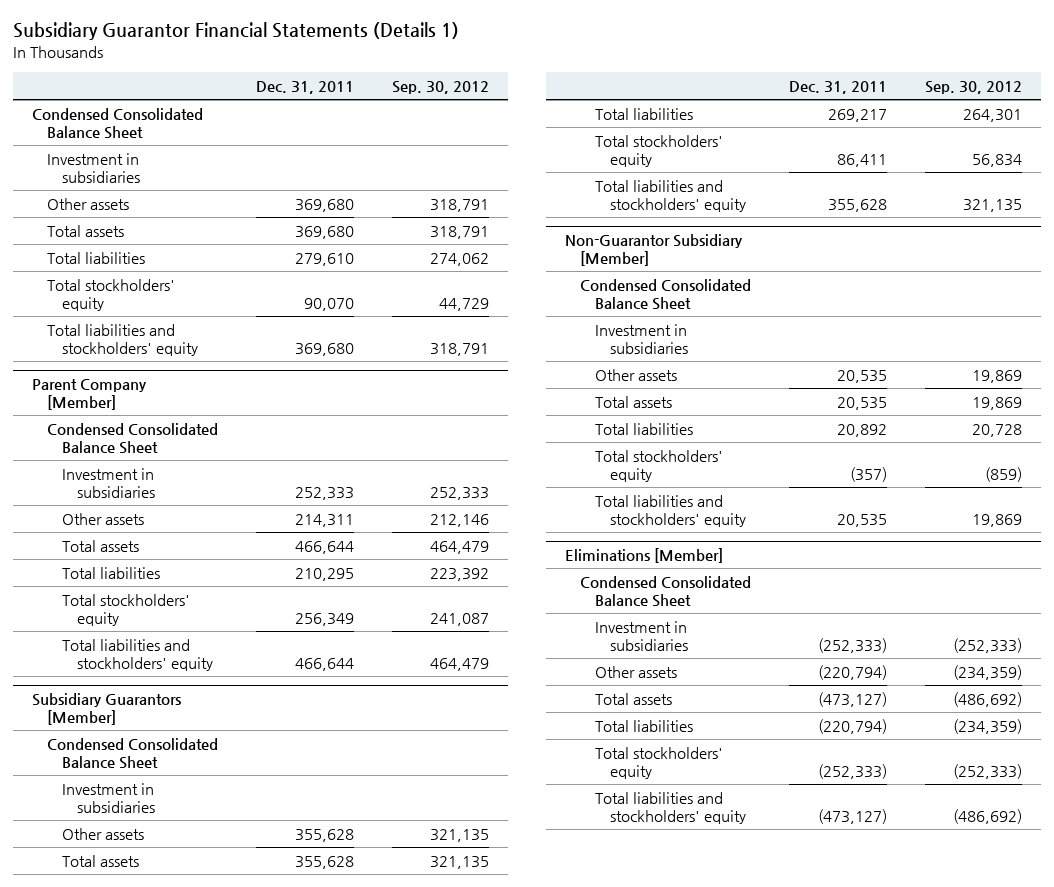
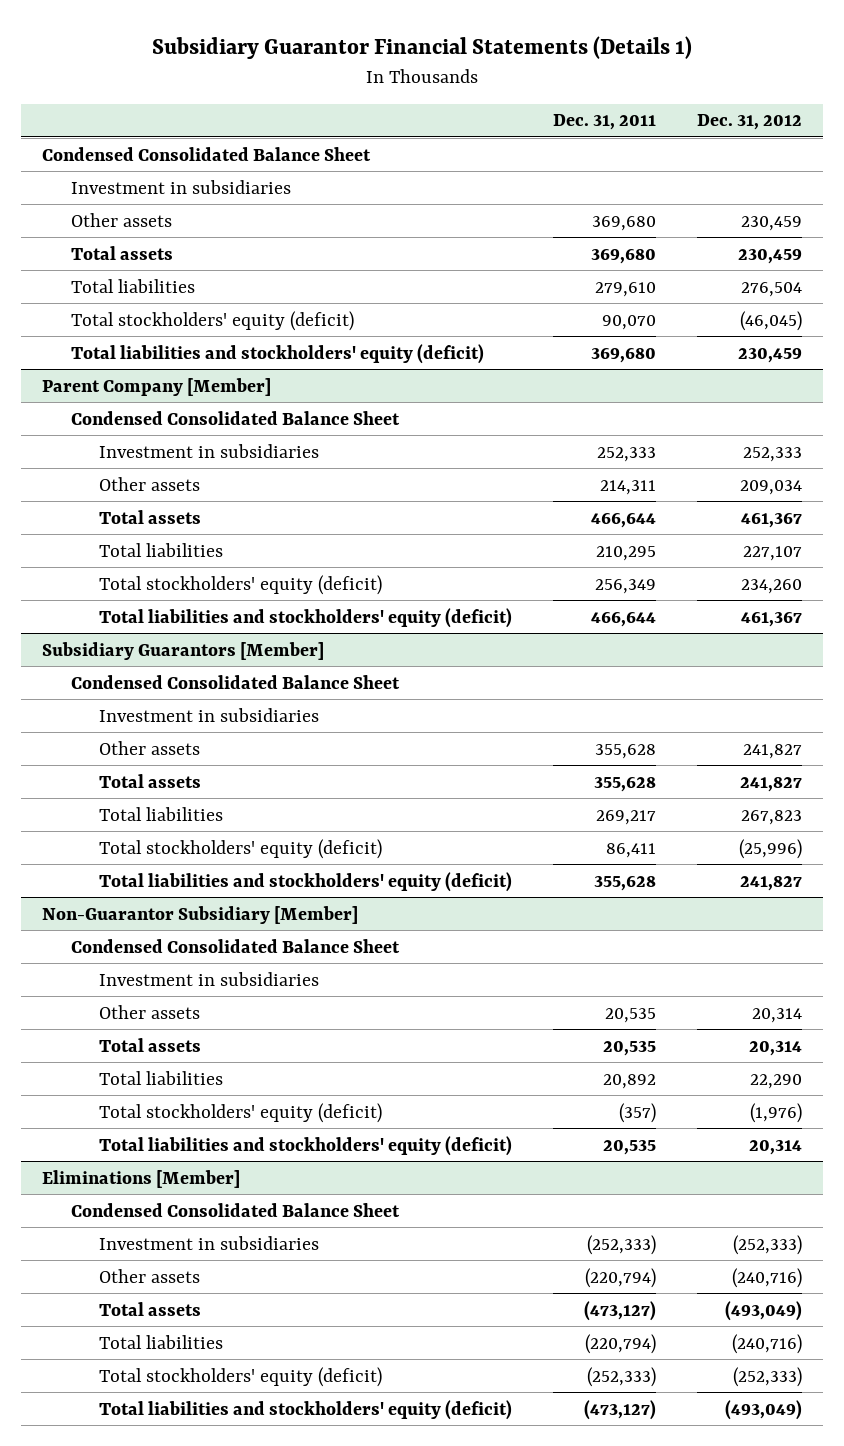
- | Dec. 31, 2011 | Sep. 30, 2012
+ | Dec. 31, 2011 | Dec. 31, 2012
- Total stockholders' equity | 90,070 | 44,729
- Total liabilities and stockholders' equity | 369,680 | 318,791
+ Total stockholders' equity (deficit) | 90,070 | (46,045)
+ Total liabilities and stockholders' equity (deficit) | 369,680 | 230,459
@ Parent Company [Member]
- Total stockholders' equity | 256,349 | 241,087
- Total liabilities and stockholders' equity | 466,644 | 464,479
+ Total stockholders' equity (deficit) | 256,349 | 234,260
+ Total liabilities and stockholders' equity (deficit) | 466,644 | 461,367
@ Subsidiary Guarantors [Member]
- Total stockholders' equity | 86,411 | 56,834
- Total liabilities and stockholders' equity | 355,628 | 321,135
+ Total stockholders' equity (deficit) | 86,411 | (25,996)
+ Total liabilities and stockholders' equity (deficit) | 355,628 | 241,827
@ Non-Guarantor Subsidiary [Member]
- Total stockholders' equity | (357) | (859)
- Total liabilities and stockholders' equity | 20,535 | 19,869
+ Total stockholders' equity (deficit) | (357) | (1,976)
+ Total liabilities and stockholders' equity (deficit) | 20,535 | 20,314
@ Eliminations [Member]
- Total stockholders' equity | (252,333) | (252,333)
- Total liabilities and stockholders' equity | (473,127) | (486,692)
+ Total stockholders' equity (deficit) | (252,333) | (252,333)
+ Total liabilities and stockholders' equity (deficit) | (473,127) | (493,049)

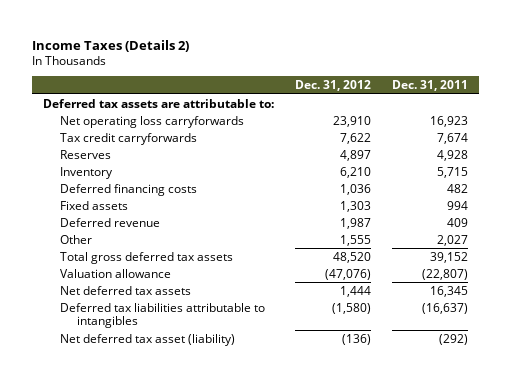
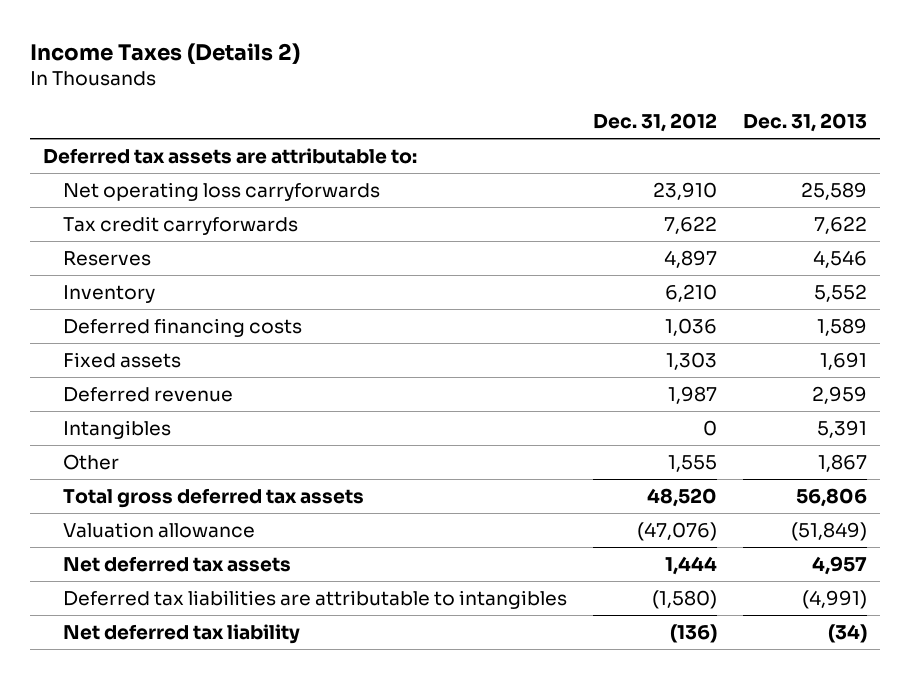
- | Dec. 31, 2012 | Dec. 31, 2011
+ | Dec. 31, 2012 | Dec. 31, 2013
+ Intangibles | 0 | 5,391
- Deferred tax liabilities attributable to intangibles | (1,580) | (16,637)
- Net deferred tax asset (liability) | (136) | (292)
+ Deferred tax liabilities are attributable to intangibles | (1,580) | (4,991)
+ Net deferred tax liability | (136) | (34)

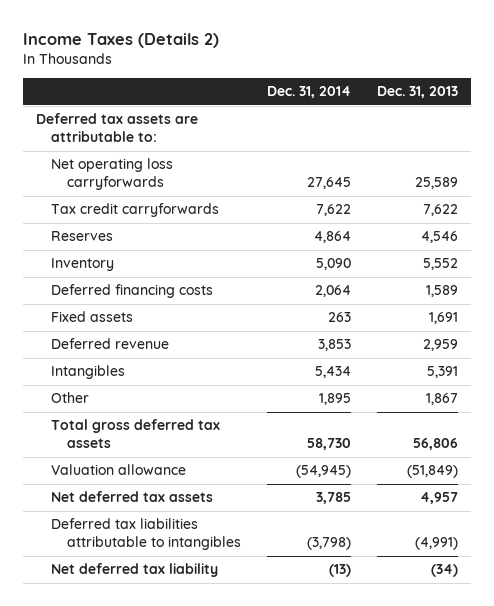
- | Dec. 31, 2012 | Dec. 31, 2013
+ | Dec. 31, 2014 | Dec. 31, 2013
- Deferred tax liabilities are attributable to intangibles | (1,580) | (4,991)
+ Deferred tax liabilities attributable to intangibles | (3,798) | (4,991)

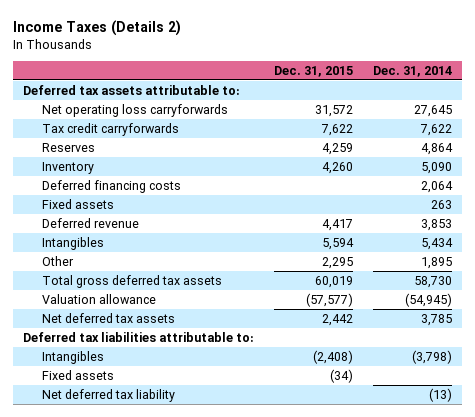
- | Dec. 31, 2014 | Dec. 31, 2013
+ | Dec. 31, 2015 | Dec. 31, 2014
- Deferred tax assets are attributable to:
+ Deferred tax assets attributable to:
- Deferred tax liabilities attributable to intangibles | (3,798) | (4,991)
+ Deferred tax liabilities attributable to:
+ Intangibles | (2,408) | (3,798)
+ Fixed assets | (34) |

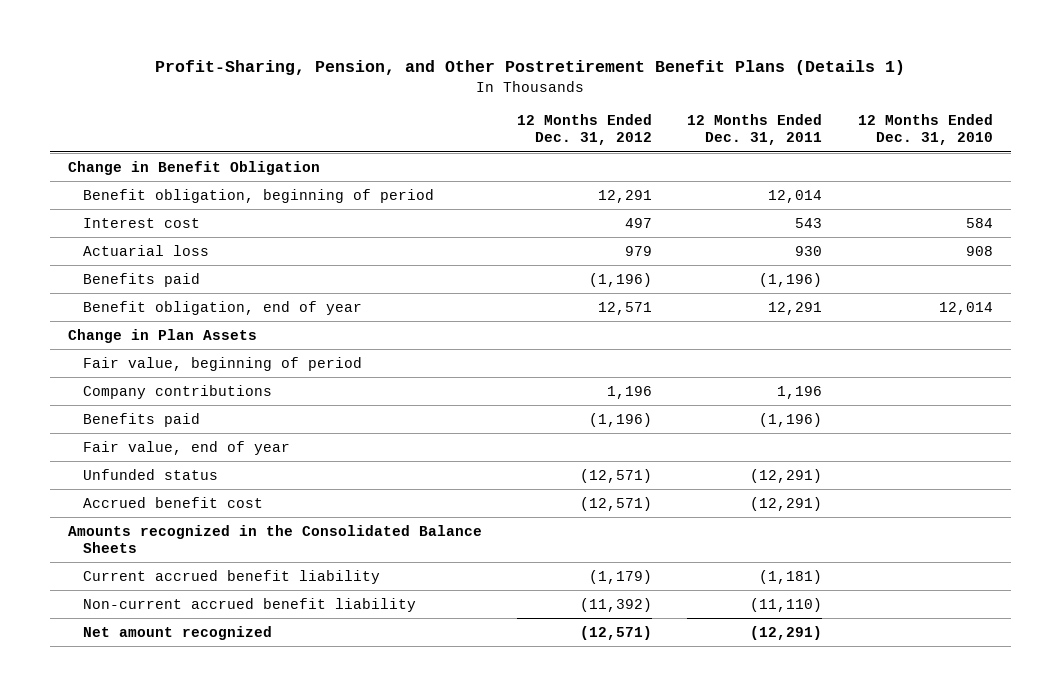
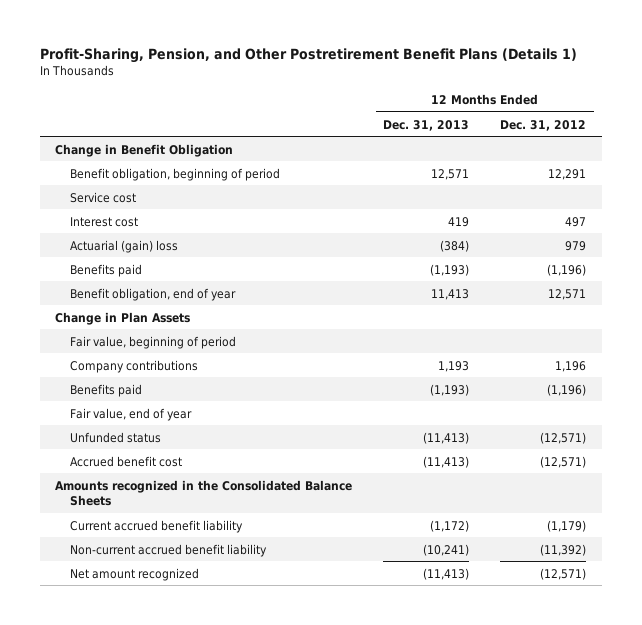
- | 12 Months Ended Dec. 31, 2012 | 12 Months Ended Dec. 31, 2011 | 12 Months Ended Dec. 31, 2010
+ | 12 Months Ended Dec. 31, 2013 | 12 Months Ended Dec. 31, 2012
+ Service cost
- Actuarial loss | 979 | 930 | 908
+ Actuarial (gain) loss | (384) | 979

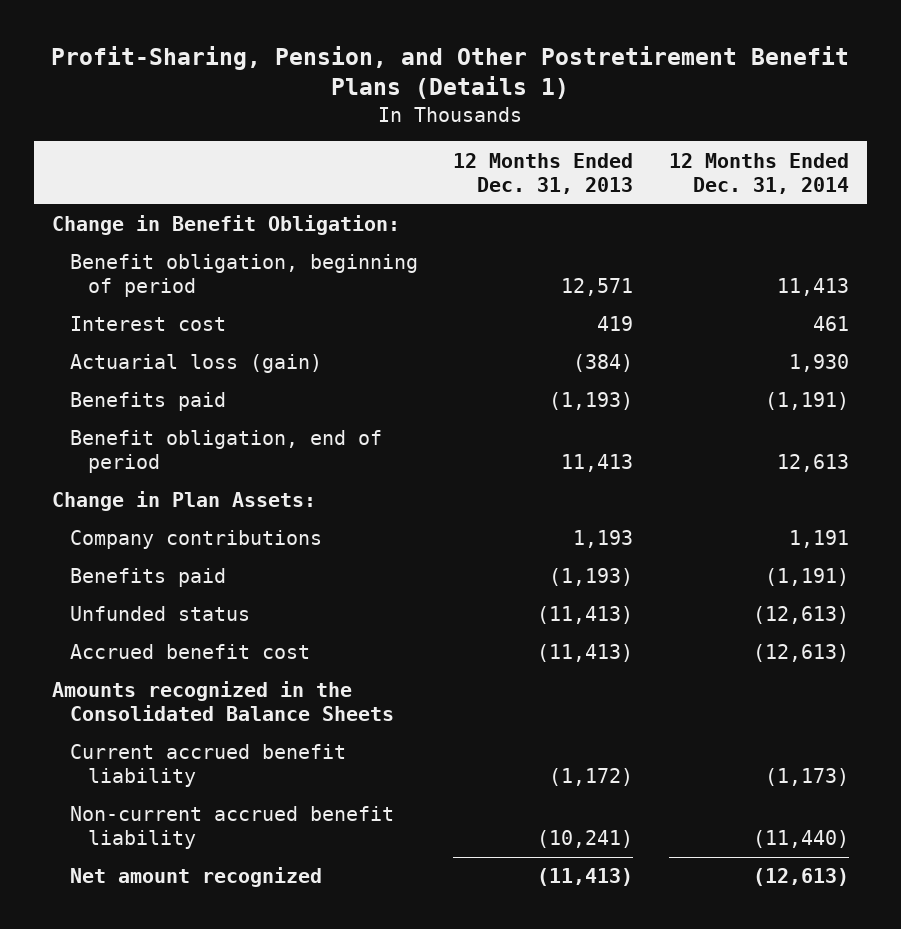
- | 12 Months Ended Dec. 31, 2013 | 12 Months Ended Dec. 31, 2012
+ | 12 Months Ended Dec. 31, 2013 | 12 Months Ended Dec. 31, 2014
- Change in Benefit Obligation
+ Change in Benefit Obligation:
- Service cost
- Actuarial (gain) loss | (384) | 979
+ Actuarial loss (gain) | (384) | 1,930
- Benefit obligation, end of year | 11,413 | 12,571
- Change in Plan Assets
- Fair value, beginning of period
+ Benefit obligation, end of period | 11,413 | 12,613
+ Change in Plan Assets:
- Fair value, end of year

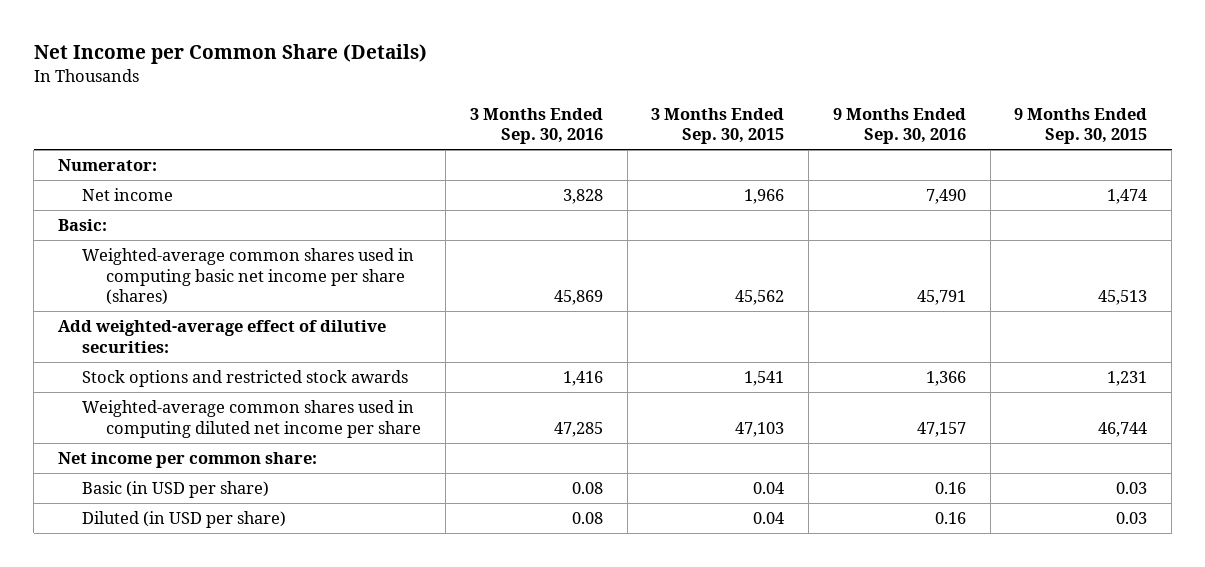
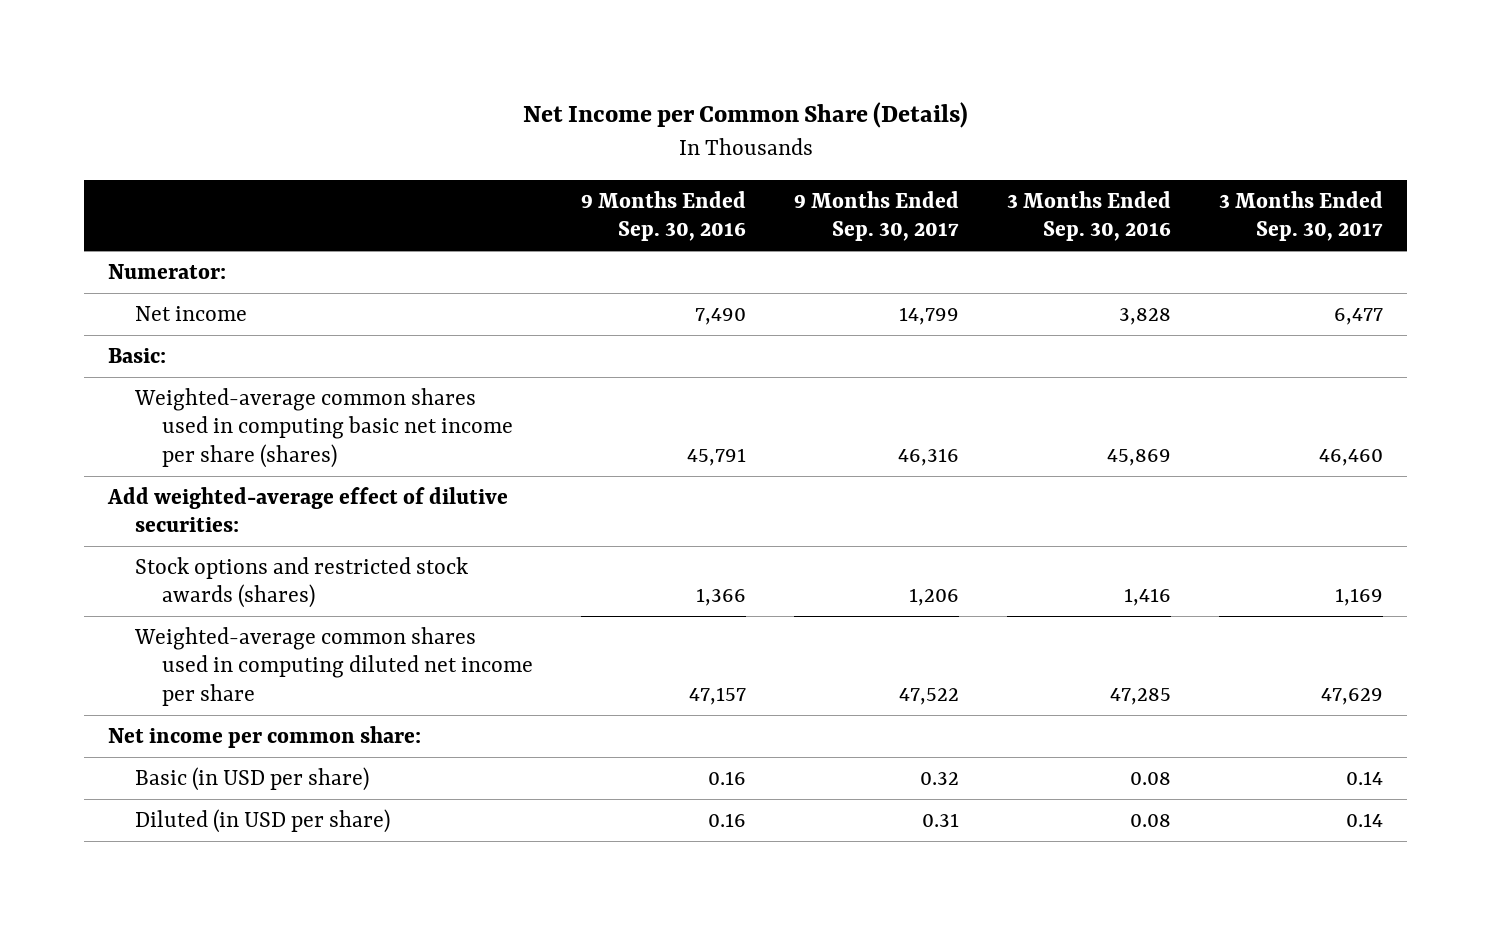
- | 3 Months Ended Sep. 30, 2016 | 3 Months Ended Sep. 30, 2015 | 9 Months Ended Sep. 30, 2016 | 9 Months Ended Sep. 30, 2015
+ | 9 Months Ended Sep. 30, 2016 | 9 Months Ended Sep. 30, 2017 | 3 Months Ended Sep. 30, 2016 | 3 Months Ended Sep. 30, 2017
- Stock options and restricted stock awards | 1,416 | 1,541 | 1,366 | 1,231
+ Stock options and restricted stock awards (shares) | 1,366 | 1,206 | 1,416 | 1,169

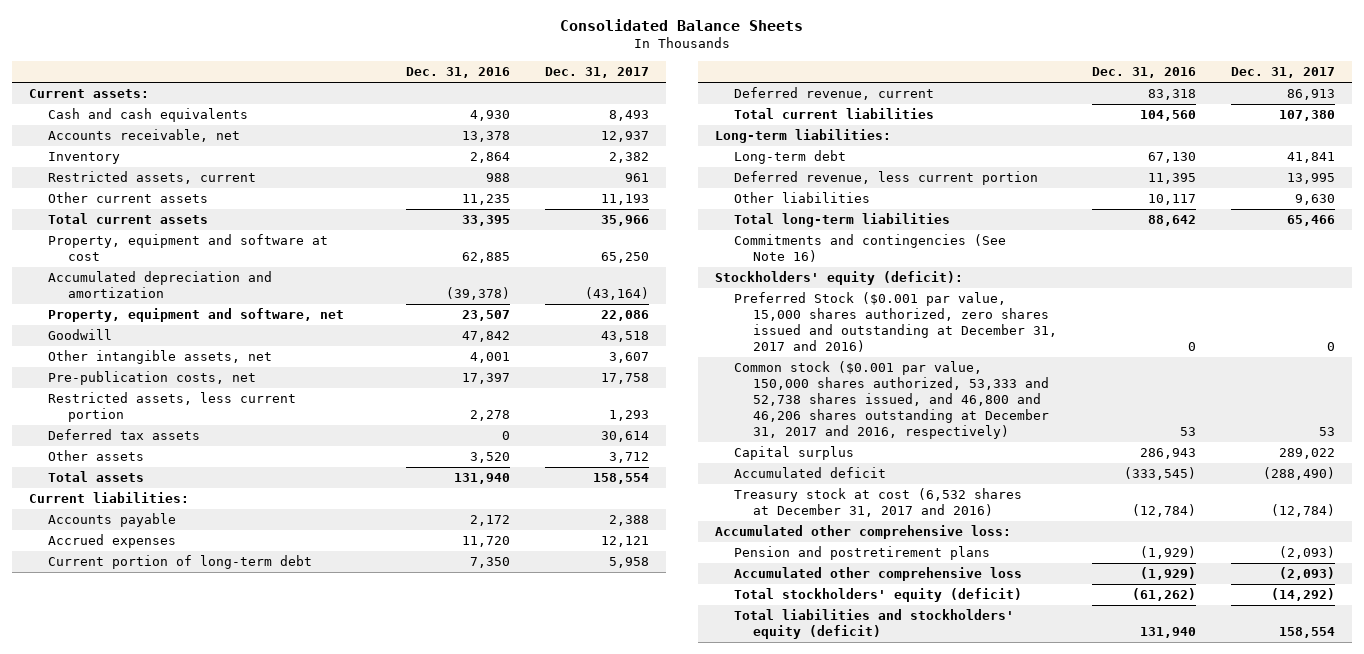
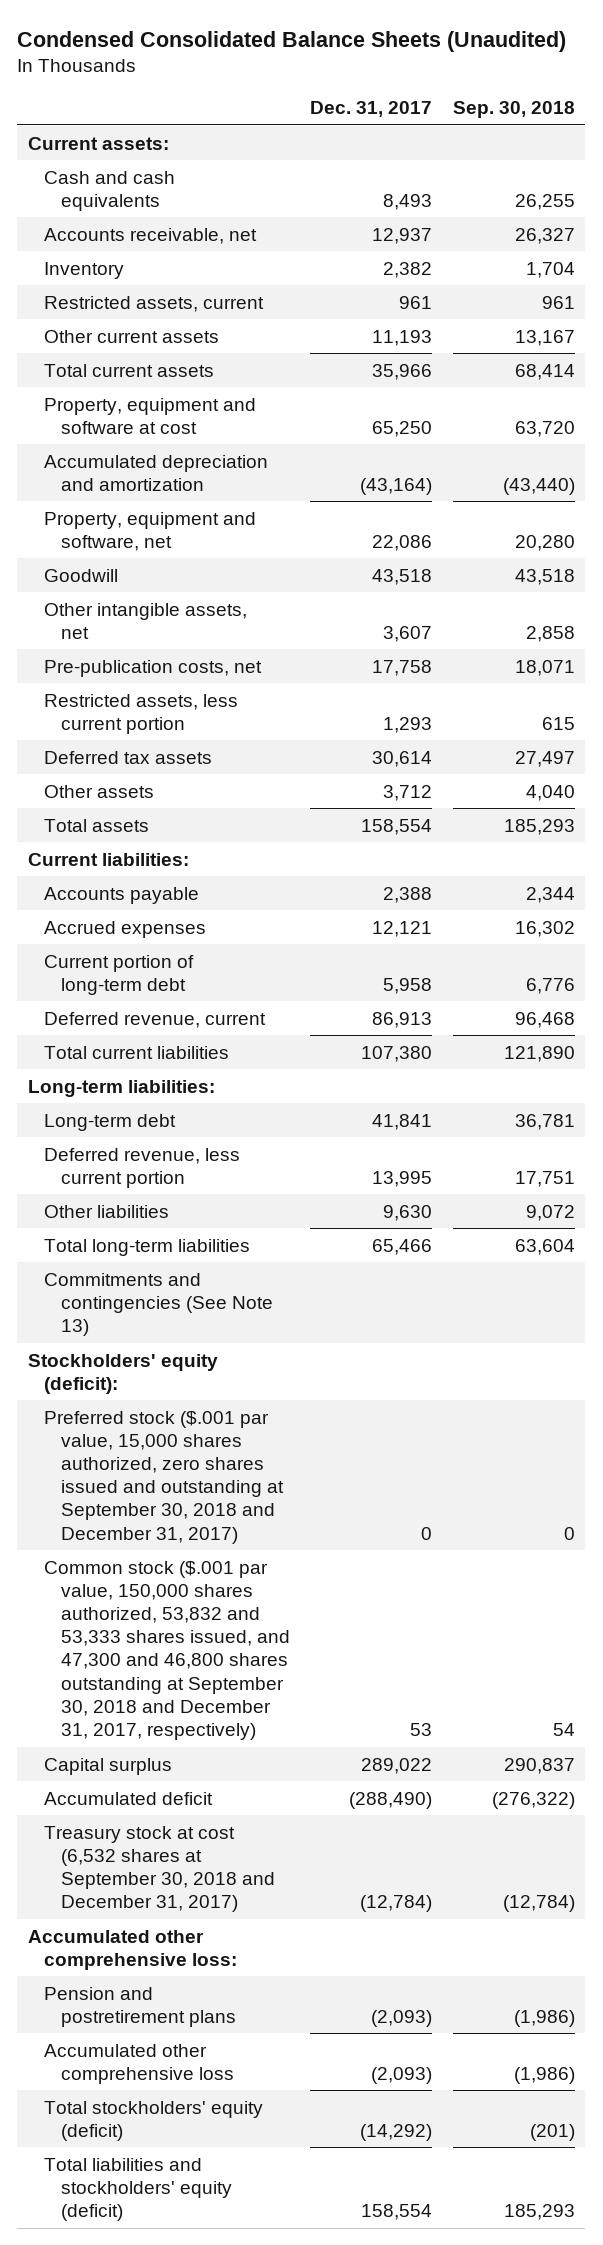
- Consolidated Balance Sheets
+ Condensed Consolidated Balance Sheets (Unaudited)
- | Dec. 31, 2016 | Dec. 31, 2017
+ | Dec. 31, 2017 | Sep. 30, 2018
- Commitments and contingencies (See Note 16)
+ Commitments and contingencies (See Note 13)
- Preferred Stock ($0.001 par value, 15,000 shares authorized, zero shares issued and outstanding at December 31, 2017 and 2016) | 0 | 0
- Common stock ($0.001 par value, 150,000 shares authorized, 53,333 and 52,738 shares issued, and 46,800 and 46,206 shares outstanding at December 31, 2017 and 2016, respectively) | 53 | 53
+ Preferred stock ($.001 par value, 15,000 shares authorized, zero shares issued and outstanding at September 30, 2018 and December 31, 2017) | 0 | 0
+ Common stock ($.001 par value, 150,000 shares authorized, 53,832 and 53,333 shares issued, and 47,300 and 46,800 shares outstanding at September 30, 2018 and December 31, 2017, respectively) | 53 | 54
- Treasury stock at cost (6,532 shares at December 31, 2017 and 2016) | (12,784) | (12,784)
+ Treasury stock at cost (6,532 shares at September 30, 2018 and December 31, 2017) | (12,784) | (12,784)

